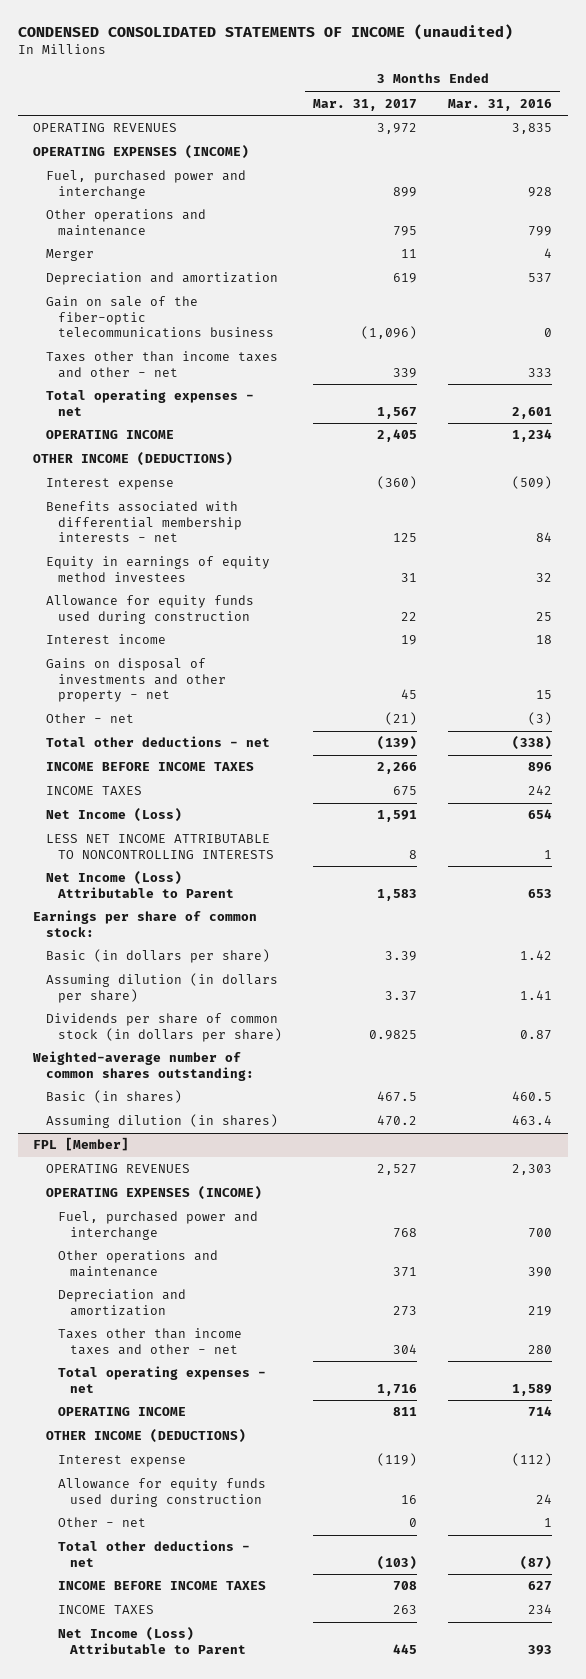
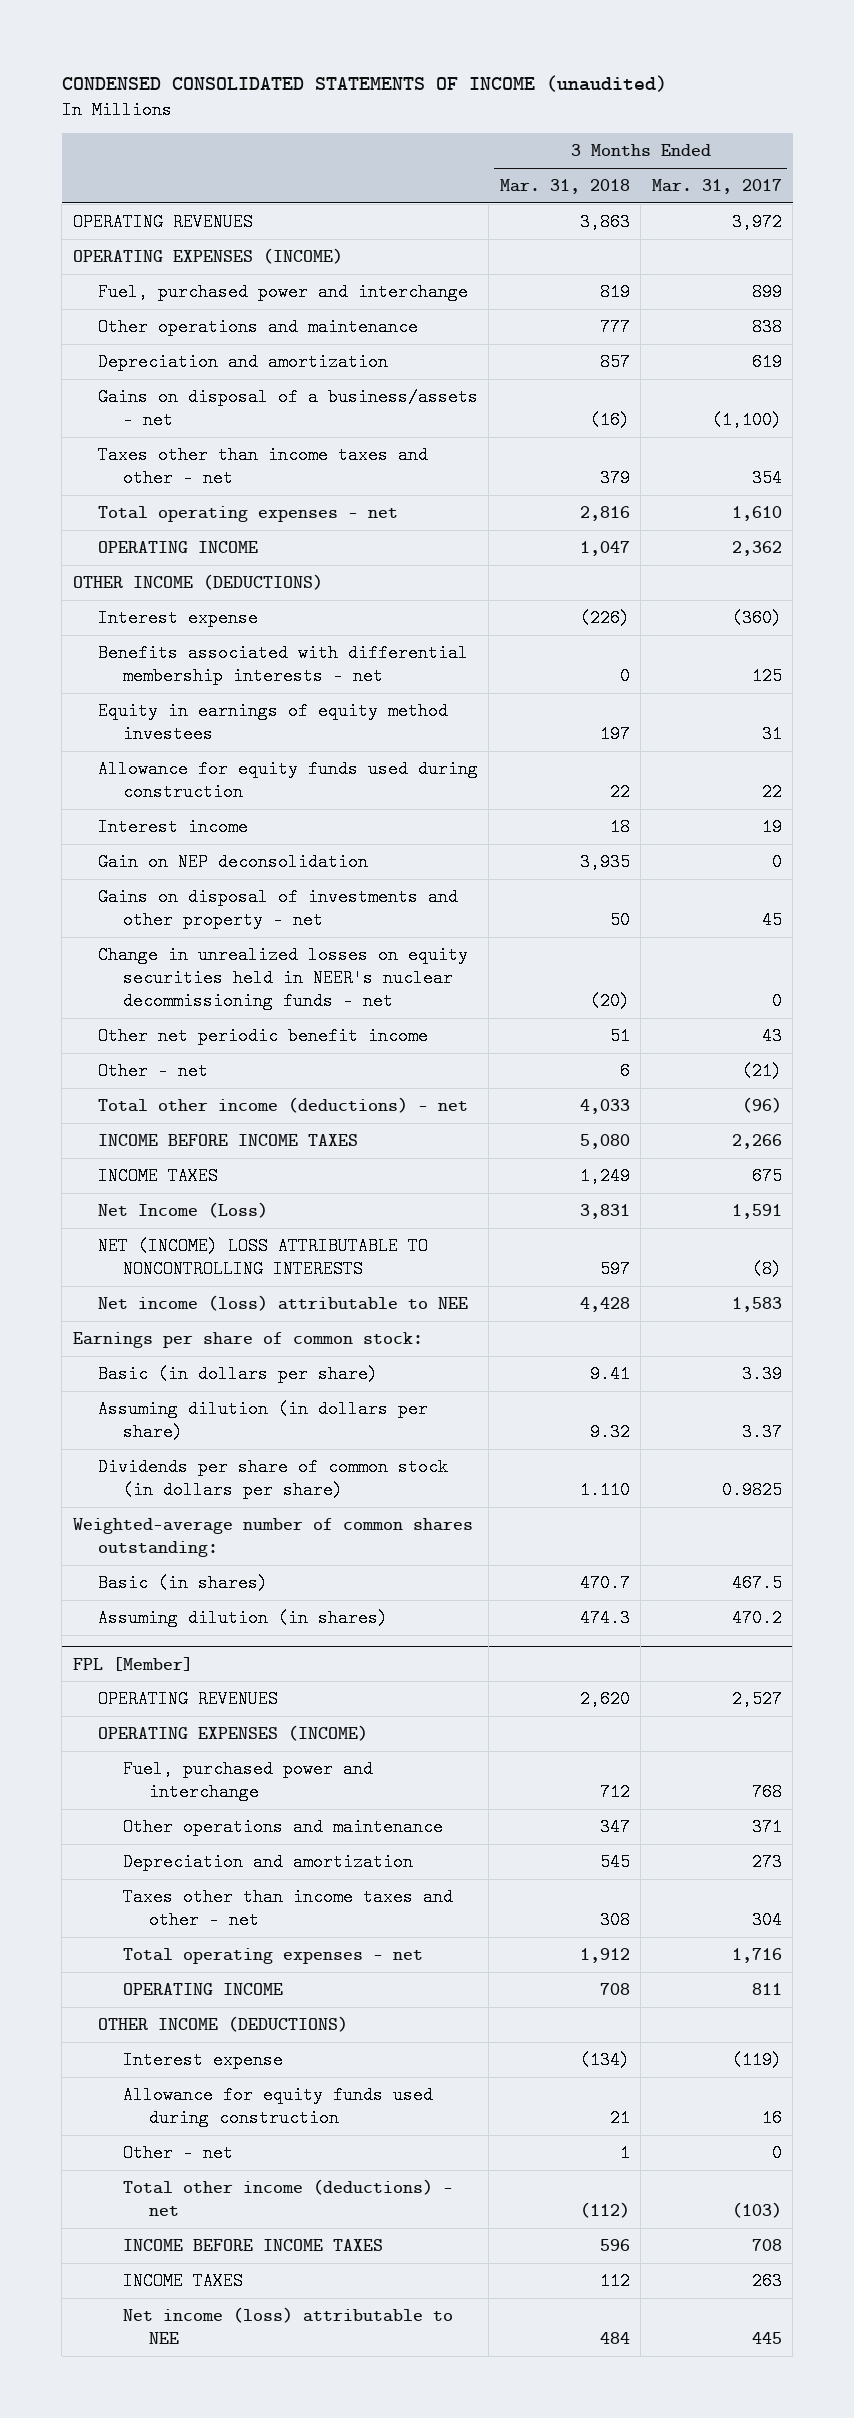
- | 3 Months Ended Mar. 31, 2017 | 3 Months Ended Mar. 31, 2016
+ | 3 Months Ended Mar. 31, 2018 | 3 Months Ended Mar. 31, 2017
- Other operations and maintenance | 795 | 799
- Merger | 11 | 4
+ Other operations and maintenance | 777 | 838
- Gain on sale of the fiber-optic telecommunications business | (1,096) | 0
- Taxes other than income taxes and other - net | 339 | 333
- Total operating expenses - net | 1,567 | 2,601
- OPERATING INCOME | 2,405 | 1,234
+ Gains on disposal of a business/assets - net | (16) | (1,100)
+ Taxes other than income taxes and other - net | 379 | 354
+ Total operating expenses - net | 2,816 | 1,610
+ OPERATING INCOME | 1,047 | 2,362
+ Gain on NEP deconsolidation | 3,935 | 0
+ Change in unrealized losses on equity securities held in NEER's nuclear decommissioning funds - net | (20) | 0
+ Other net periodic benefit income | 51 | 43
- Total other deductions - net | (139) | (338)
+ Total other income (deductions) - net | 4,033 | (96)
- LESS NET INCOME ATTRIBUTABLE TO NONCONTROLLING INTERESTS | 8 | 1
- Net Income (Loss) Attributable to Parent | 1,583 | 653
+ NET (INCOME) LOSS ATTRIBUTABLE TO NONCONTROLLING INTERESTS | 597 | (8)
+ Net income (loss) attributable to NEE | 4,428 | 1,583
@ FPL [Member]
- Total other deductions - net | (103) | (87)
+ Total other income (deductions) - net | (112) | (103)
- Net Income (Loss) Attributable to Parent | 445 | 393
+ Net income (loss) attributable to NEE | 484 | 445

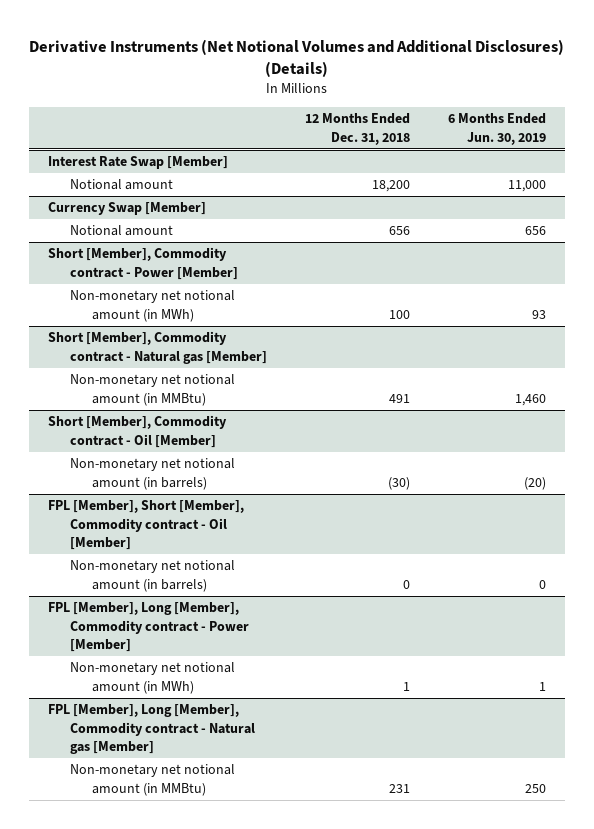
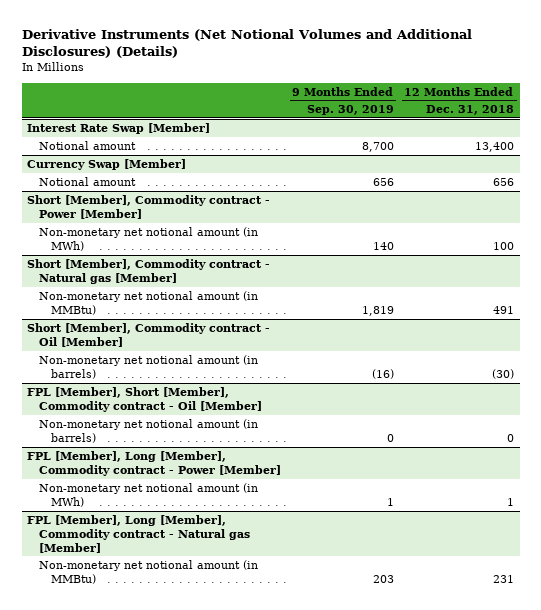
- | 12 Months Ended Dec. 31, 2018 | 6 Months Ended Jun. 30, 2019
+ | 9 Months Ended Sep. 30, 2019 | 12 Months Ended Dec. 31, 2018
@ Interest Rate Swap [Member]
- Notional amount | 18,200 | 11,000
+ Notional amount | 8,700 | 13,400

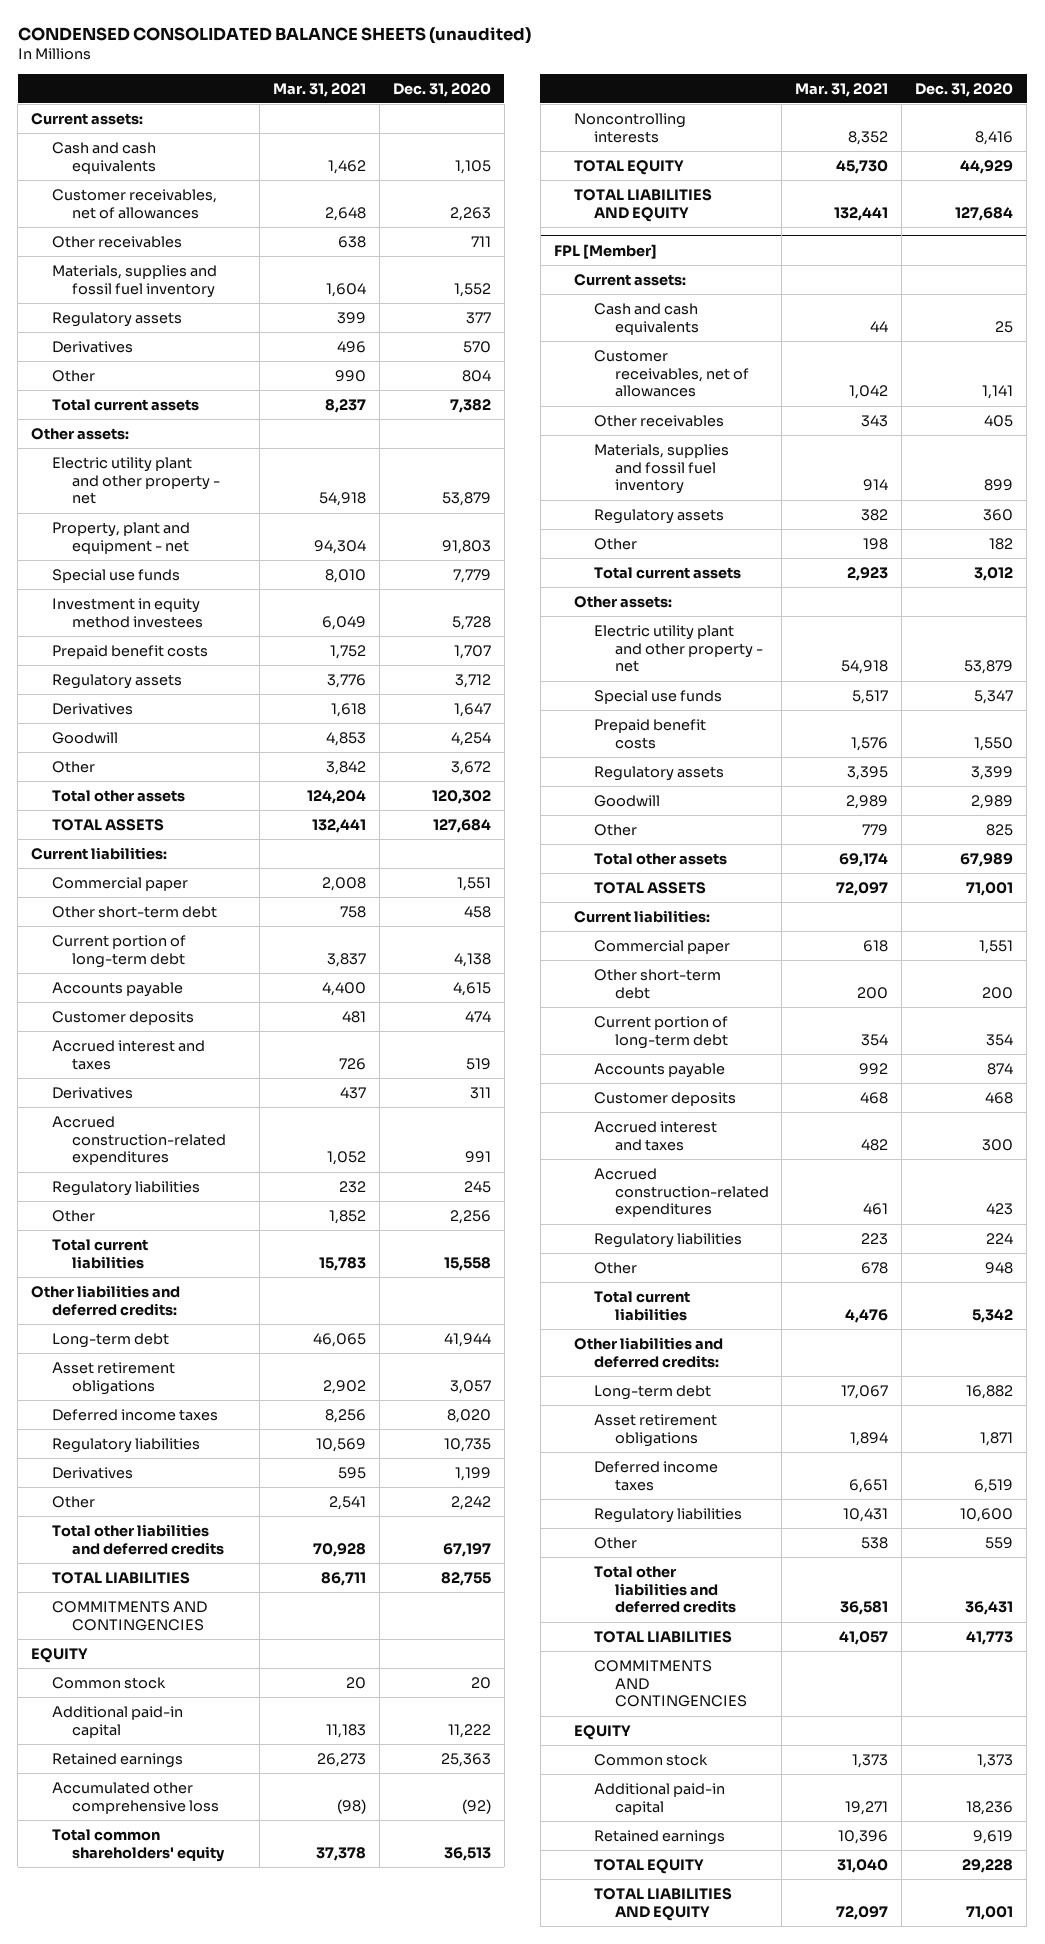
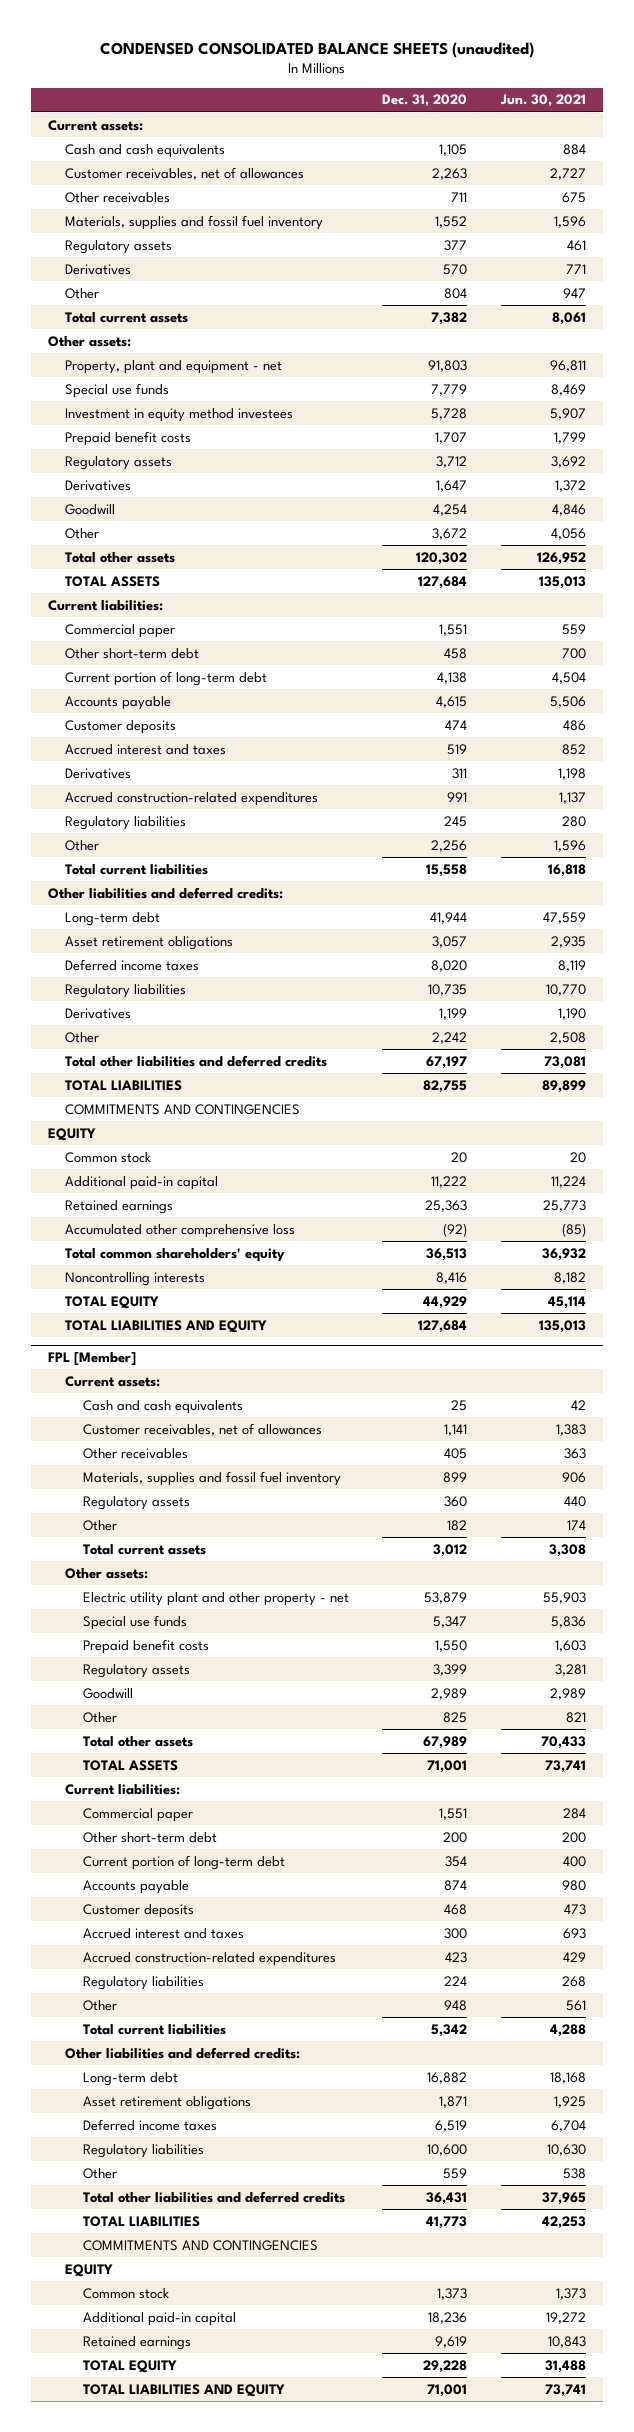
- | Mar. 31, 2021 | Dec. 31, 2020
+ | Dec. 31, 2020 | Jun. 30, 2021
- Electric utility plant and other property - net | 54,918 | 53,879

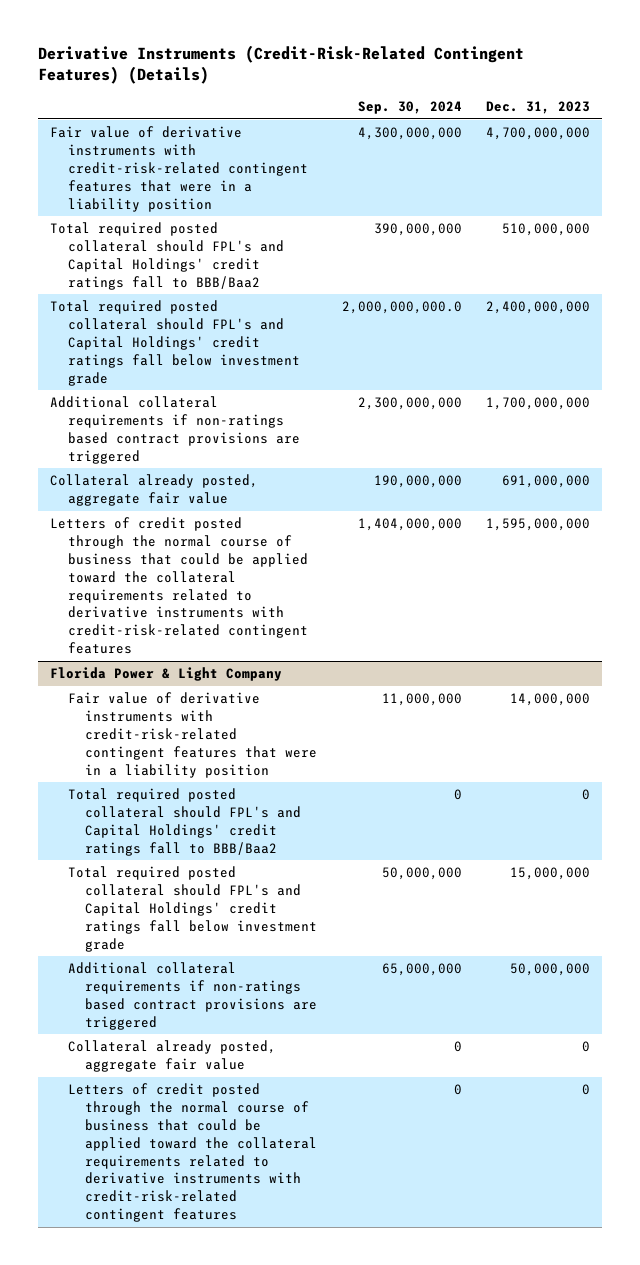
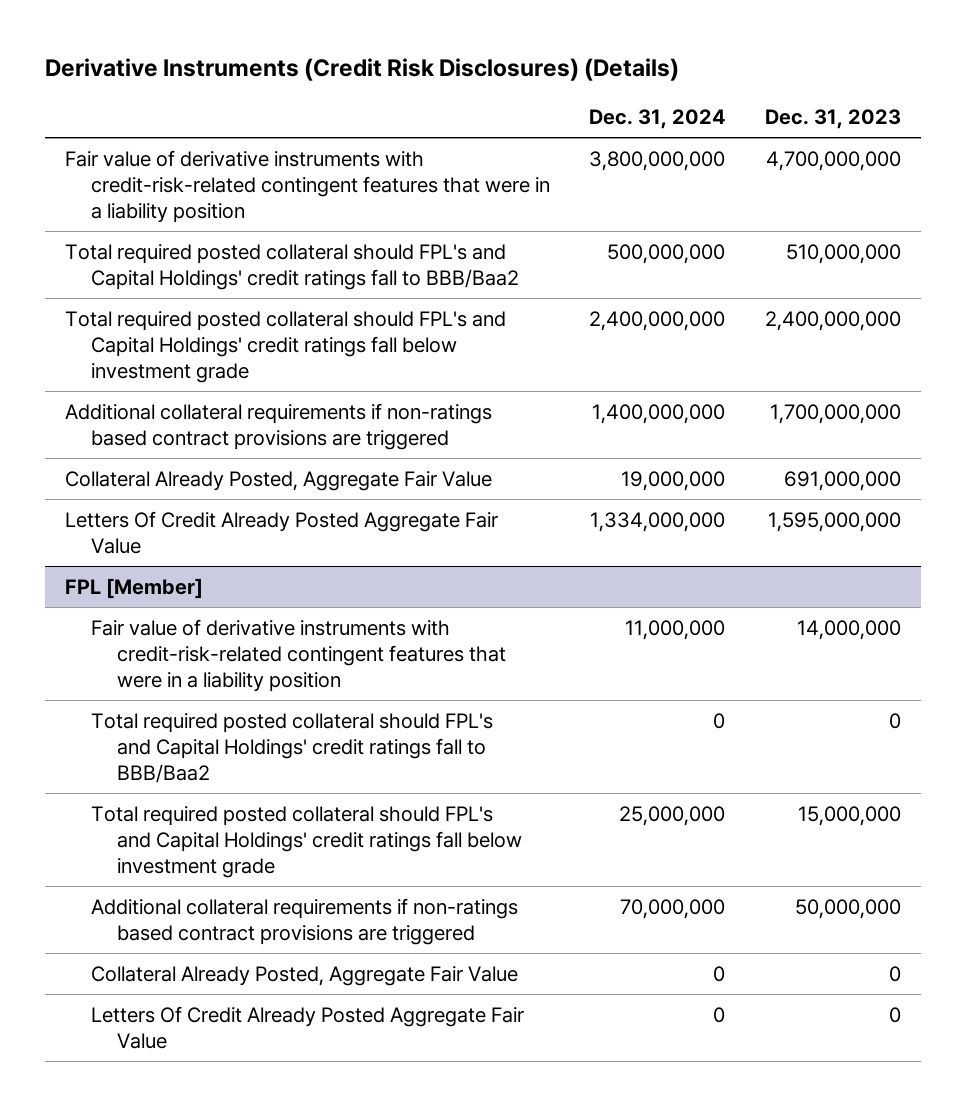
- Derivative Instruments (Credit-Risk-Related Contingent Features) (Details)
+ Derivative Instruments (Credit Risk Disclosures) (Details)
- | Sep. 30, 2024 | Dec. 31, 2023
+ | Dec. 31, 2024 | Dec. 31, 2023
- Collateral already posted, aggregate fair value | 190,000,000 | 691,000,000
- Letters of credit posted through the normal course of business that could be applied toward the collateral requirements related to derivative instruments with credit-risk-related contingent features | 1,404,000,000 | 1,595,000,000
- Florida Power & Light Company
+ Collateral Already Posted, Aggregate Fair Value | 19,000,000 | 691,000,000
+ Letters Of Credit Already Posted Aggregate Fair Value | 1,334,000,000 | 1,595,000,000
+ FPL [Member]
- Collateral already posted, aggregate fair value | 0 | 0
- Letters of credit posted through the normal course of business that could be applied toward the collateral requirements related to derivative instruments with credit-risk-related contingent features | 0 | 0
+ Collateral Already Posted, Aggregate Fair Value | 0 | 0
+ Letters Of Credit Already Posted Aggregate Fair Value | 0 | 0

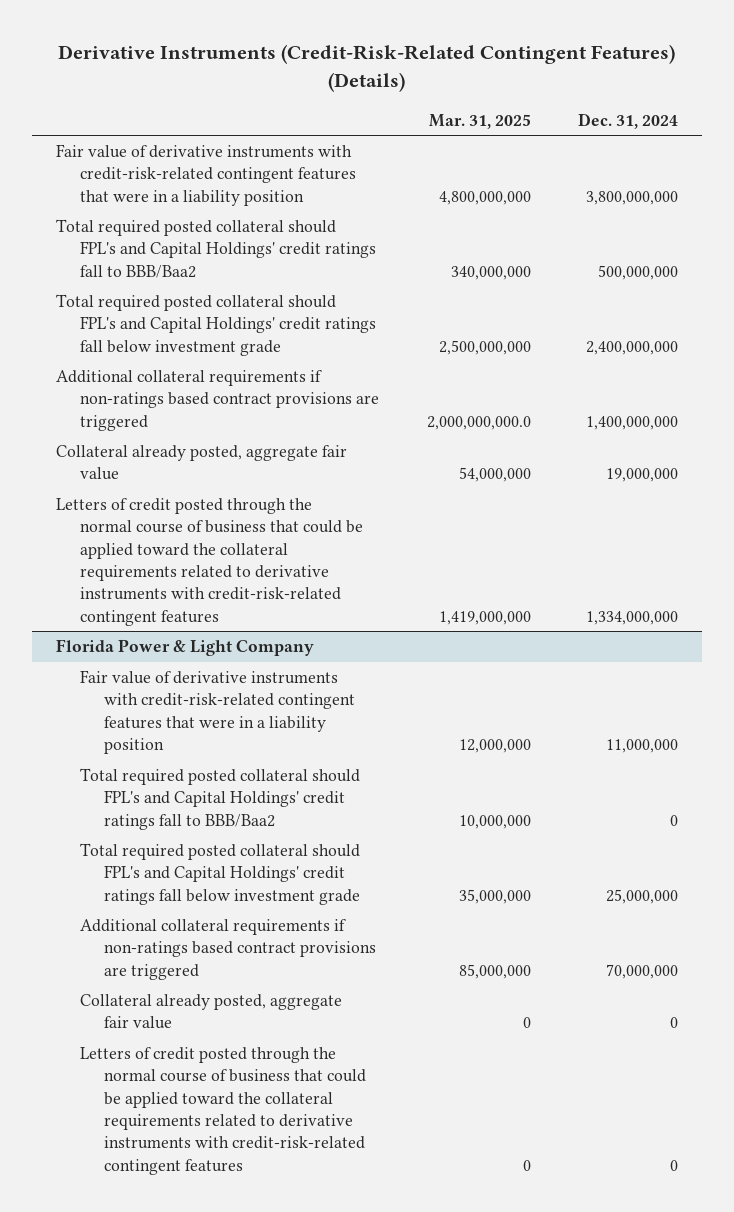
- Derivative Instruments (Credit Risk Disclosures) (Details)
+ Derivative Instruments (Credit-Risk-Related Contingent Features) (Details)
- | Dec. 31, 2024 | Dec. 31, 2023
+ | Mar. 31, 2025 | Dec. 31, 2024
- Collateral Already Posted, Aggregate Fair Value | 19,000,000 | 691,000,000
- Letters Of Credit Already Posted Aggregate Fair Value | 1,334,000,000 | 1,595,000,000
- FPL [Member]
+ Collateral already posted, aggregate fair value | 54,000,000 | 19,000,000
+ Letters of credit posted through the normal course of business that could be applied toward the collateral requirements related to derivative instruments with credit-risk-related contingent features | 1,419,000,000 | 1,334,000,000
+ Florida Power & Light Company
- Collateral Already Posted, Aggregate Fair Value | 0 | 0
- Letters Of Credit Already Posted Aggregate Fair Value | 0 | 0
+ Collateral already posted, aggregate fair value | 0 | 0
+ Letters of credit posted through the normal course of business that could be applied toward the collateral requirements related to derivative instruments with credit-risk-related contingent features | 0 | 0

